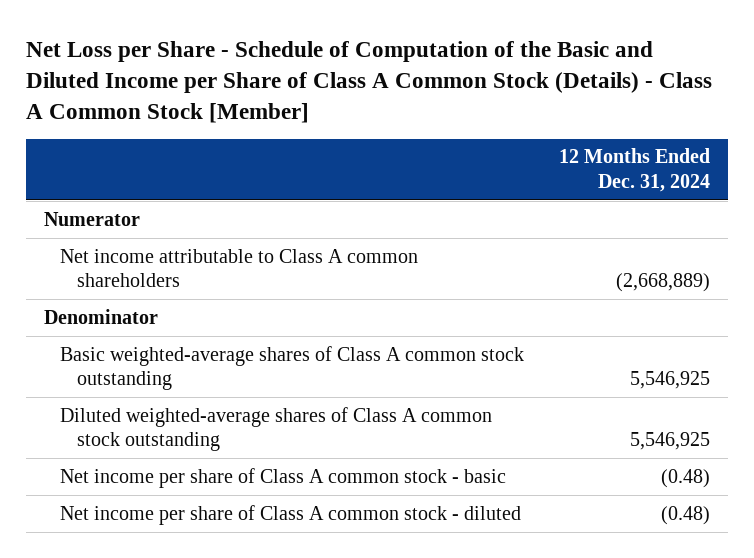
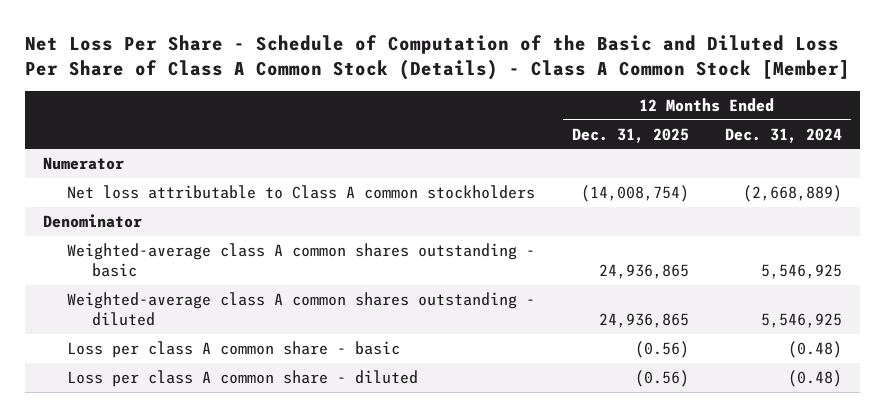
- Net Loss per Share - Schedule of Computation of the Basic and Diluted Income per Share of Class A Common Stock (Details) - Class A Common Stock [Member]
+ Net Loss Per Share - Schedule of Computation of the Basic and Diluted Loss Per Share of Class A Common Stock (Details) - Class A Common Stock [Member]
- | 12 Months Ended Dec. 31, 2024
+ | 12 Months Ended Dec. 31, 2025 | 12 Months Ended Dec. 31, 2024
- Net income attributable to Class A common shareholders | (2,668,889)
+ Net loss attributable to Class A common stockholders | (14,008,754) | (2,668,889)
- Basic weighted-average shares of Class A common stock outstanding | 5,546,925
- Diluted weighted-average shares of Class A common stock outstanding | 5,546,925
- Net income per share of Class A common stock - basic | (0.48)
- Net income per share of Class A common stock - diluted | (0.48)
+ Weighted-average class A common shares outstanding - basic | 24,936,865 | 5,546,925
+ Weighted-average class A common shares outstanding - diluted | 24,936,865 | 5,546,925
+ Loss per class A common share - basic | (0.56) | (0.48)
+ Loss per class A common share - diluted | (0.56) | (0.48)

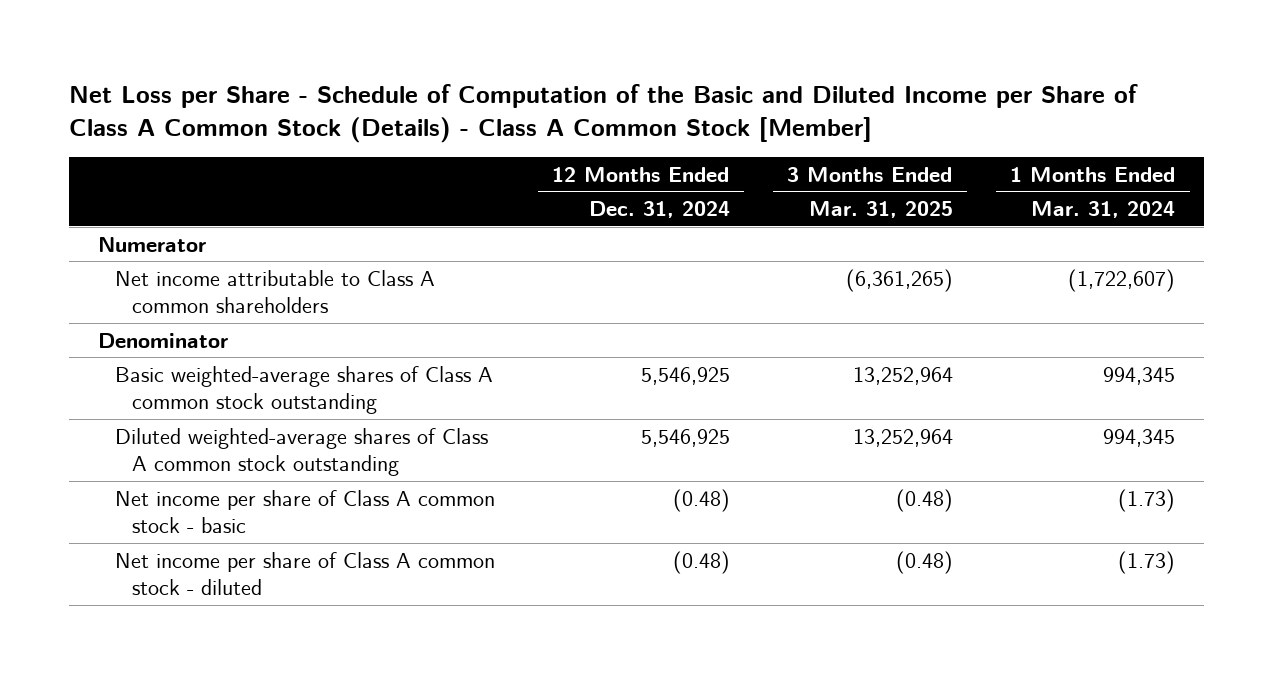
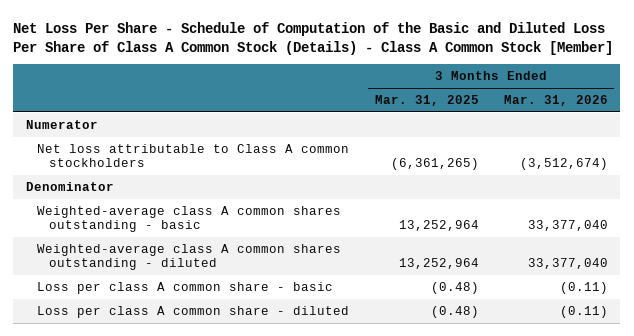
- Net Loss per Share - Schedule of Computation of the Basic and Diluted Income per Share of Class A Common Stock (Details) - Class A Common Stock [Member]
+ Net Loss Per Share - Schedule of Computation of the Basic and Diluted Loss Per Share of Class A Common Stock (Details) - Class A Common Stock [Member]
- | 12 Months Ended Dec. 31, 2024 | 3 Months Ended Mar. 31, 2025 | 1 Months Ended Mar. 31, 2024
+ | 3 Months Ended Mar. 31, 2025 | 3 Months Ended Mar. 31, 2026
- Net income attributable to Class A common shareholders | | (6,361,265) | (1,722,607)
+ Net loss attributable to Class A common stockholders | (6,361,265) | (3,512,674)
- Basic weighted-average shares of Class A common stock outstanding | 5,546,925 | 13,252,964 | 994,345
- Diluted weighted-average shares of Class A common stock outstanding | 5,546,925 | 13,252,964 | 994,345
- Net income per share of Class A common stock - basic | (0.48) | (0.48) | (1.73)
- Net income per share of Class A common stock - diluted | (0.48) | (0.48) | (1.73)
+ Weighted-average class A common shares outstanding - basic | 13,252,964 | 33,377,040
+ Weighted-average class A common shares outstanding - diluted | 13,252,964 | 33,377,040
+ Loss per class A common share - basic | (0.48) | (0.11)
+ Loss per class A common share - diluted | (0.48) | (0.11)

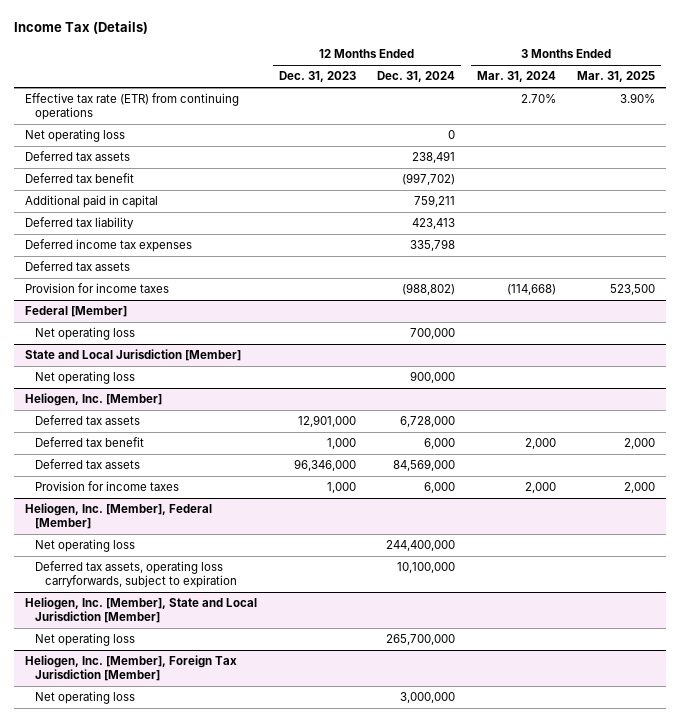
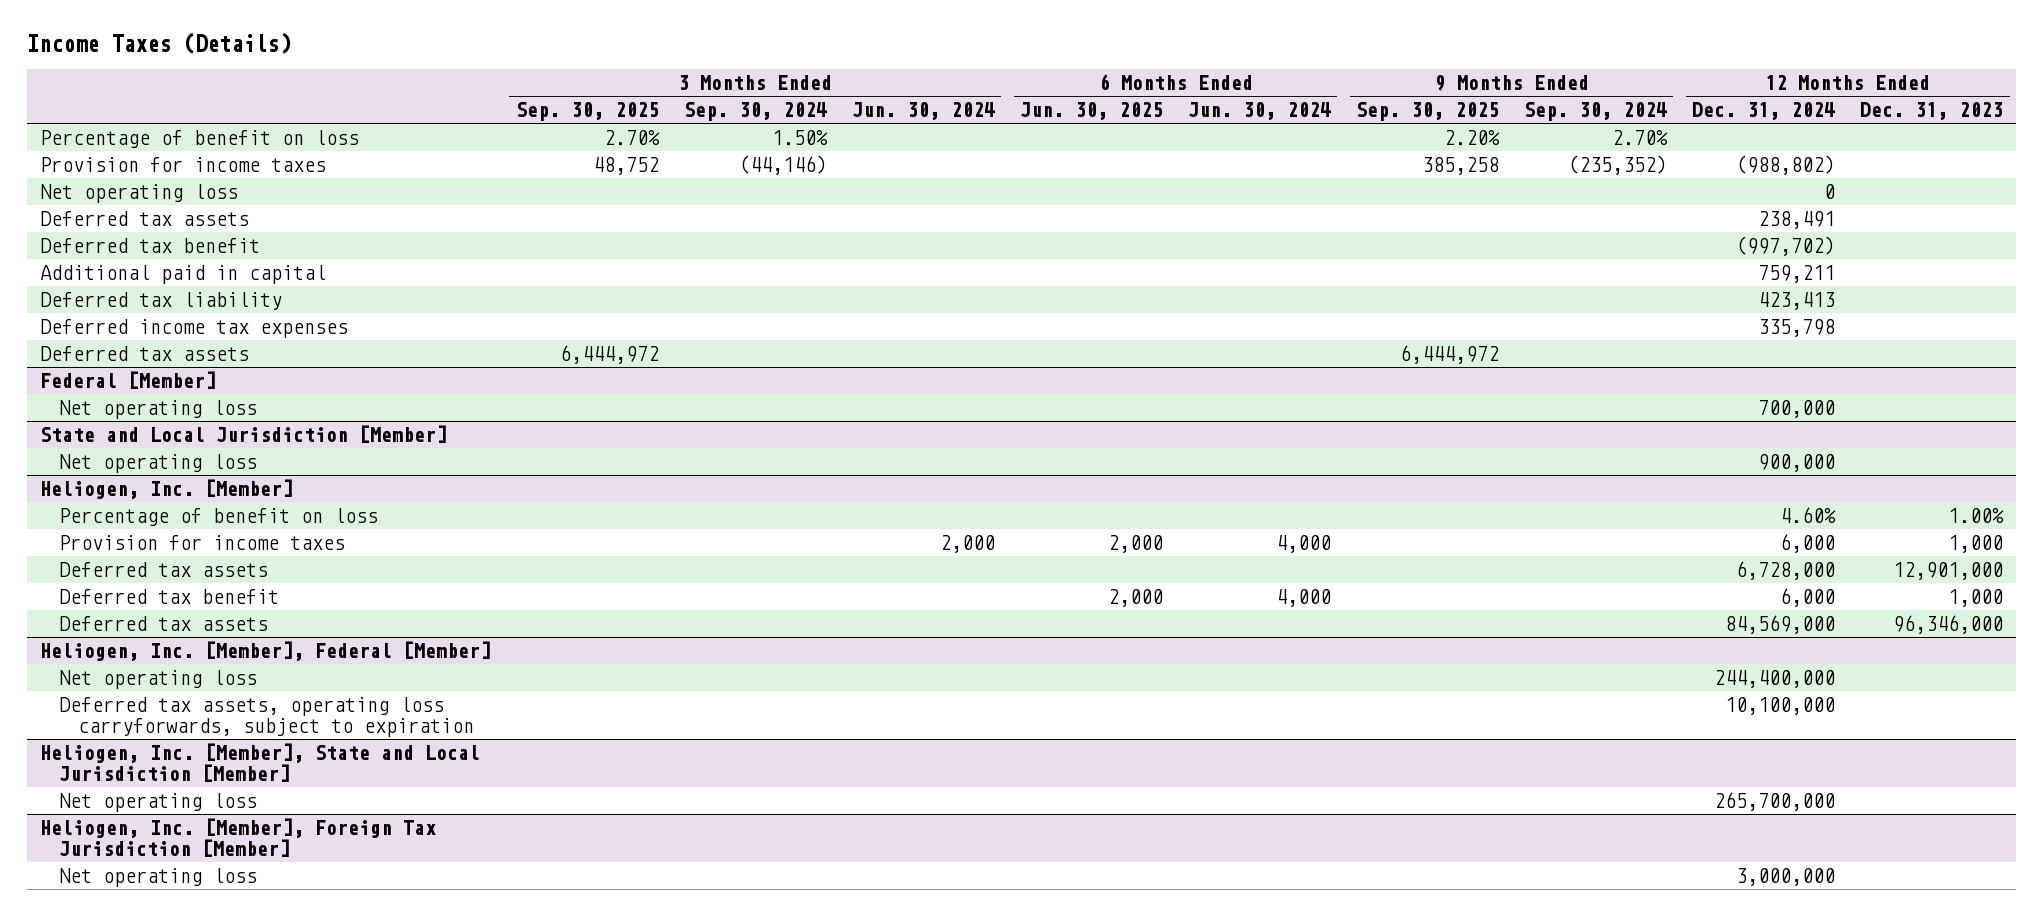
- Income Tax (Details)
+ Income Taxes (Details)
- | 12 Months Ended Dec. 31, 2023 | 12 Months Ended Dec. 31, 2024 | 3 Months Ended Mar. 31, 2024 | 3 Months Ended Mar. 31, 2025
+ | 3 Months Ended Sep. 30, 2025 | 3 Months Ended Sep. 30, 2024 | 3 Months Ended Jun. 30, 2024 | 6 Months Ended Jun. 30, 2025 | 6 Months Ended Jun. 30, 2024 | 9 Months Ended Sep. 30, 2025 | 9 Months Ended Sep. 30, 2024 | 12 Months Ended Dec. 31, 2024 | 12 Months Ended Dec. 31, 2023
- Effective tax rate (ETR) from continuing operations | | | 2.70% | 3.90%
+ Percentage of benefit on loss | 2.70% | 1.50% | | | | 2.20% | 2.70% | |
moved up: Provision for income taxes | 48,752 | (44,146) | | | | 385,258 | (235,352) | (988,802) |
@ Heliogen, Inc. [Member]
+ Percentage of benefit on loss | | | | | | | | 4.60% | 1.00%
moved up: Provision for income taxes | | | 2,000 | 2,000 | 4,000 | | | 6,000 | 1,000

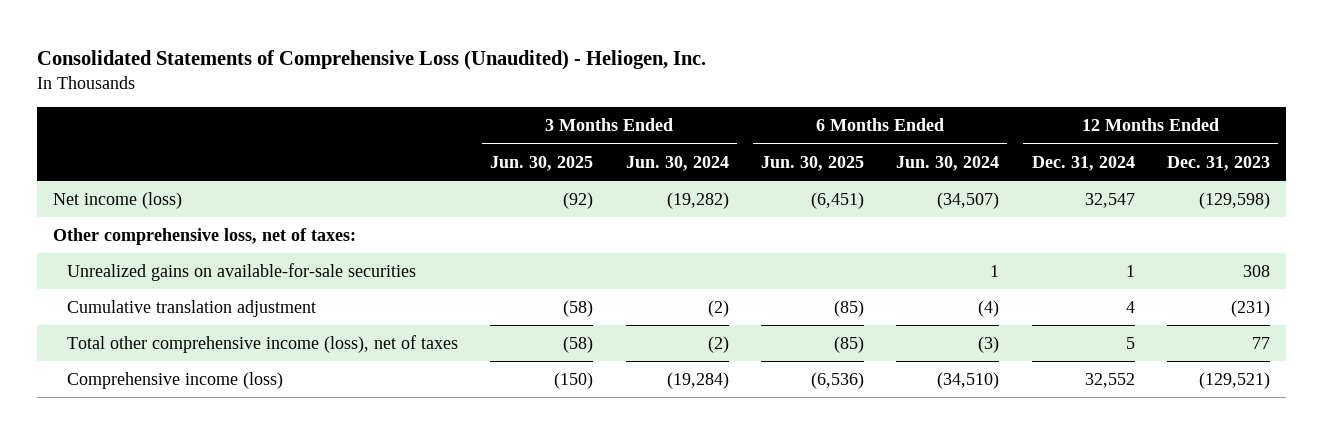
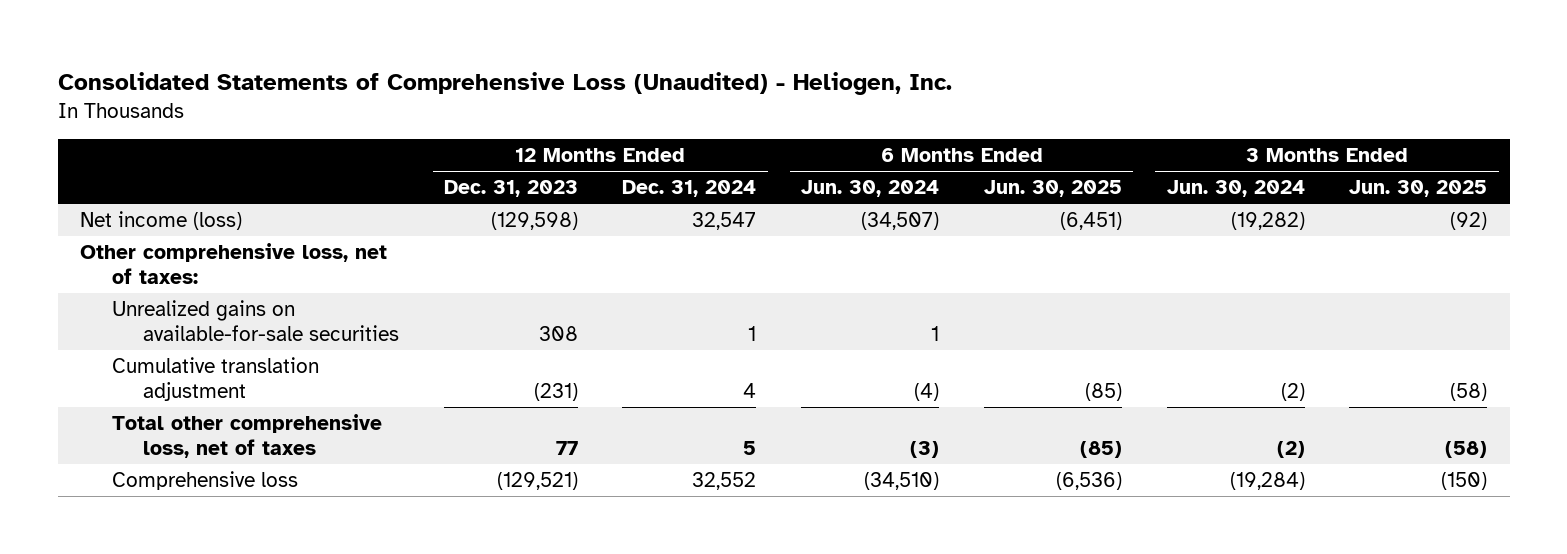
- | 3 Months Ended Jun. 30, 2025 | 3 Months Ended Jun. 30, 2024 | 6 Months Ended Jun. 30, 2025 | 6 Months Ended Jun. 30, 2024 | 12 Months Ended Dec. 31, 2024 | 12 Months Ended Dec. 31, 2023
+ | 12 Months Ended Dec. 31, 2023 | 12 Months Ended Dec. 31, 2024 | 6 Months Ended Jun. 30, 2024 | 6 Months Ended Jun. 30, 2025 | 3 Months Ended Jun. 30, 2024 | 3 Months Ended Jun. 30, 2025
- Total other comprehensive income (loss), net of taxes | (58) | (2) | (85) | (3) | 5 | 77
- Comprehensive income (loss) | (150) | (19,284) | (6,536) | (34,510) | 32,552 | (129,521)
+ Total other comprehensive loss, net of taxes | 77 | 5 | (3) | (85) | (2) | (58)
+ Comprehensive loss | (129,521) | 32,552 | (34,510) | (6,536) | (19,284) | (150)

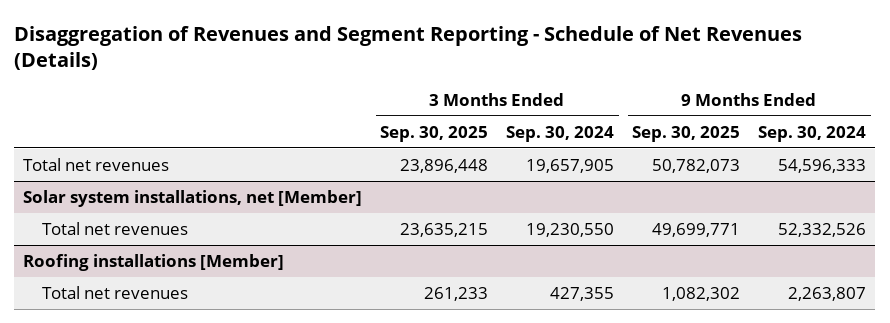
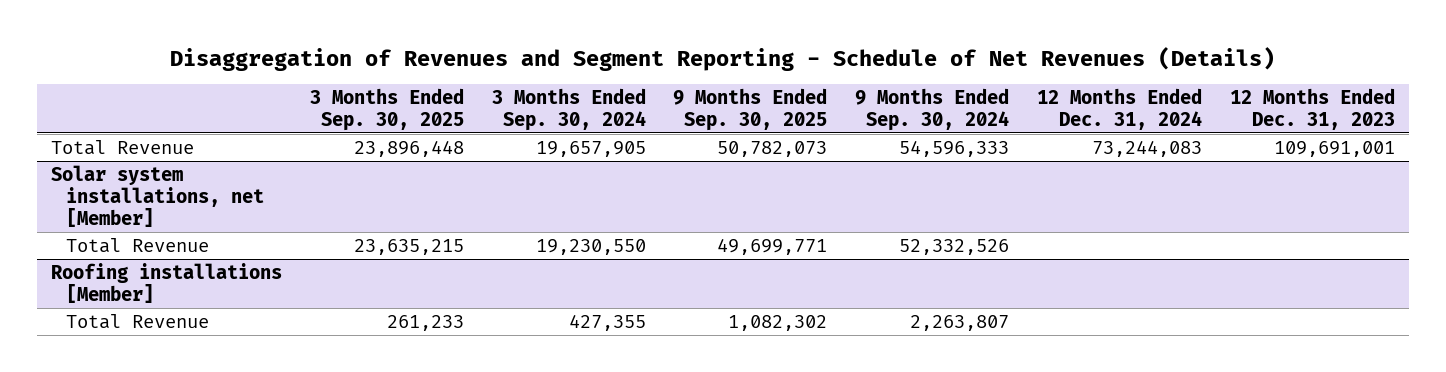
- | 3 Months Ended Sep. 30, 2025 | 3 Months Ended Sep. 30, 2024 | 9 Months Ended Sep. 30, 2025 | 9 Months Ended Sep. 30, 2024
+ | 3 Months Ended Sep. 30, 2025 | 3 Months Ended Sep. 30, 2024 | 9 Months Ended Sep. 30, 2025 | 9 Months Ended Sep. 30, 2024 | 12 Months Ended Dec. 31, 2024 | 12 Months Ended Dec. 31, 2023
- Total net revenues | 23,896,448 | 19,657,905 | 50,782,073 | 54,596,333
+ Total Revenue | 23,896,448 | 19,657,905 | 50,782,073 | 54,596,333 | 73,244,083 | 109,691,001
@ Solar system installations, net [Member]
- Total net revenues | 23,635,215 | 19,230,550 | 49,699,771 | 52,332,526
+ Total Revenue | 23,635,215 | 19,230,550 | 49,699,771 | 52,332,526 | |
@ Roofing installations [Member]
- Total net revenues | 261,233 | 427,355 | 1,082,302 | 2,263,807
+ Total Revenue | 261,233 | 427,355 | 1,082,302 | 2,263,807 | |

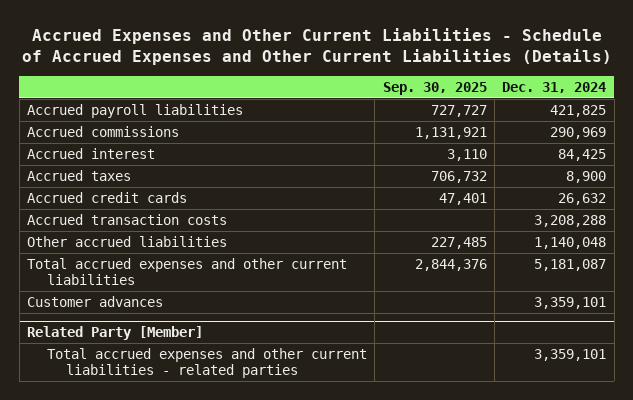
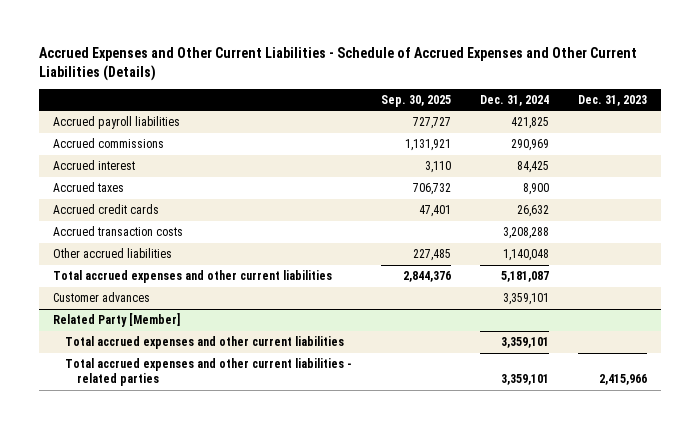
- | Sep. 30, 2025 | Dec. 31, 2024
+ | Sep. 30, 2025 | Dec. 31, 2024 | Dec. 31, 2023
@ Related Party [Member]
+ Total accrued expenses and other current liabilities | | 3,359,101 |

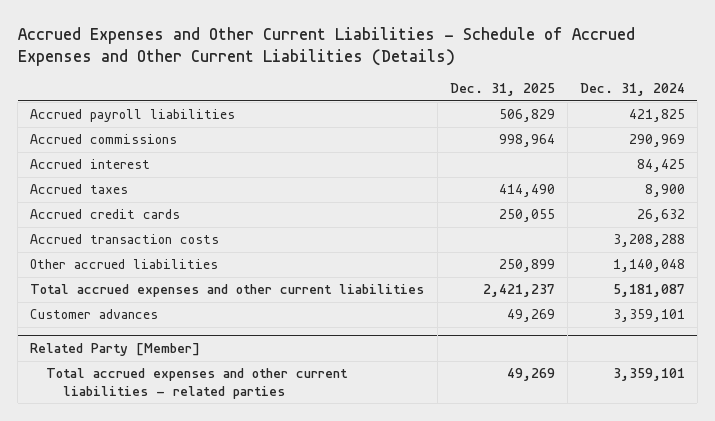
- | Sep. 30, 2025 | Dec. 31, 2024 | Dec. 31, 2023
+ | Dec. 31, 2025 | Dec. 31, 2024
@ Related Party [Member]
- Total accrued expenses and other current liabilities | | 3,359,101 |

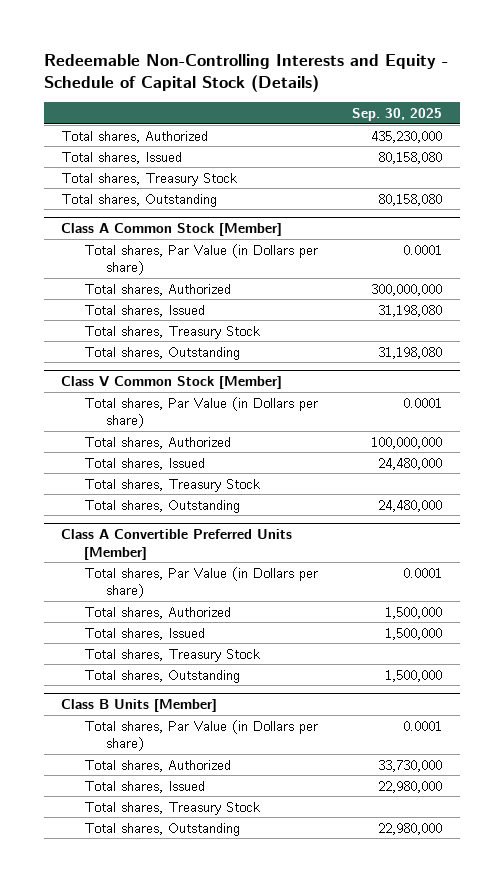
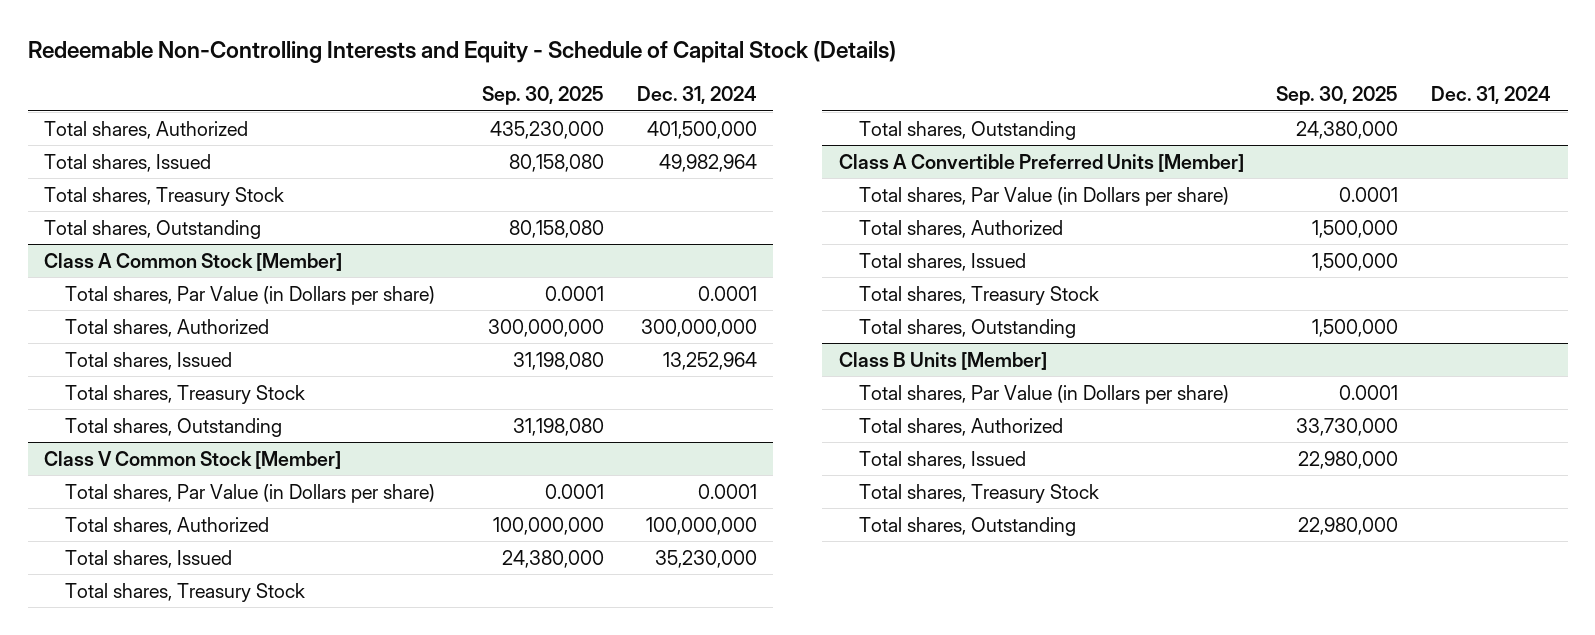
- | Sep. 30, 2025
+ | Sep. 30, 2025 | Dec. 31, 2024
@ Class V Common Stock [Member]
- Total shares, Issued | 24,480,000
+ Total shares, Issued | 24,380,000 | 35,230,000
- Total shares, Outstanding | 24,480,000
+ Total shares, Outstanding | 24,380,000 |

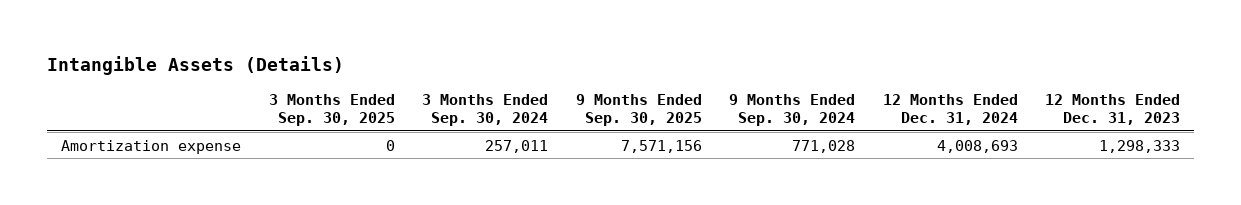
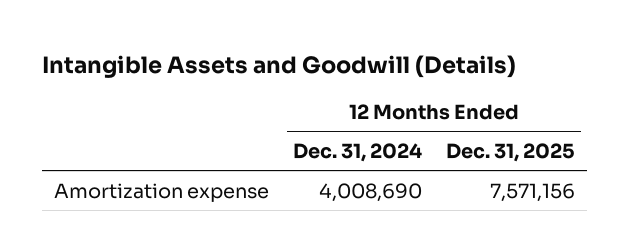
- Intangible Assets (Details)
+ Intangible Assets and Goodwill (Details)
- | 3 Months Ended Sep. 30, 2025 | 3 Months Ended Sep. 30, 2024 | 9 Months Ended Sep. 30, 2025 | 9 Months Ended Sep. 30, 2024 | 12 Months Ended Dec. 31, 2024 | 12 Months Ended Dec. 31, 2023
+ | 12 Months Ended Dec. 31, 2024 | 12 Months Ended Dec. 31, 2025
- Amortization expense | 0 | 257,011 | 7,571,156 | 771,028 | 4,008,693 | 1,298,333
+ Amortization expense | 4,008,690 | 7,571,156

